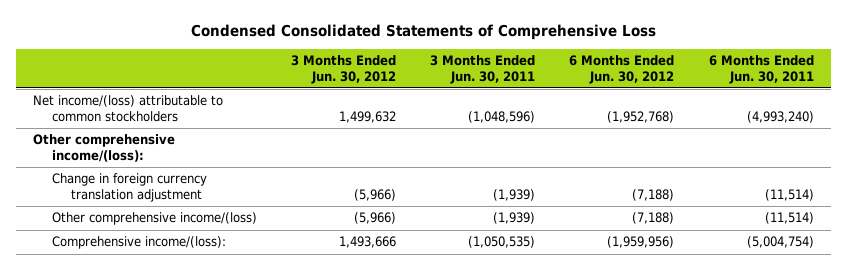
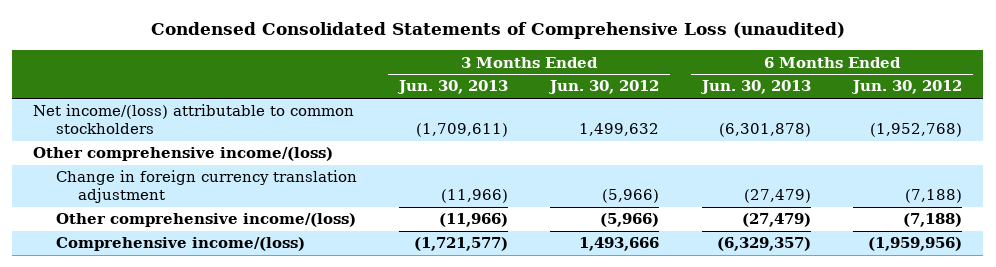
- Condensed Consolidated Statements of Comprehensive Loss
+ Condensed Consolidated Statements of Comprehensive Loss (unaudited)
- | 3 Months Ended Jun. 30, 2012 | 3 Months Ended Jun. 30, 2011 | 6 Months Ended Jun. 30, 2012 | 6 Months Ended Jun. 30, 2011
+ | 3 Months Ended Jun. 30, 2013 | 3 Months Ended Jun. 30, 2012 | 6 Months Ended Jun. 30, 2013 | 6 Months Ended Jun. 30, 2012
- Other comprehensive income/(loss):
+ Other comprehensive income/(loss)
- Comprehensive income/(loss): | 1,493,666 | (1,050,535) | (1,959,956) | (5,004,754)
+ Comprehensive income/(loss) | (1,721,577) | 1,493,666 | (6,329,357) | (1,959,956)

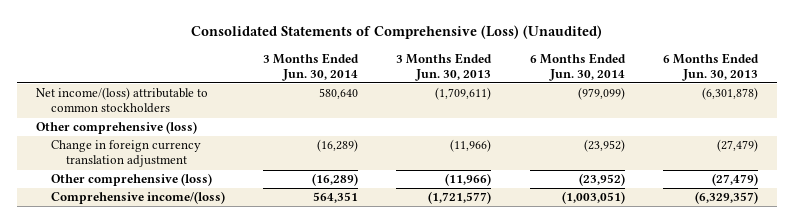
- Condensed Consolidated Statements of Comprehensive Loss (unaudited)
+ Consolidated Statements of Comprehensive (Loss) (Unaudited)
- | 3 Months Ended Jun. 30, 2013 | 3 Months Ended Jun. 30, 2012 | 6 Months Ended Jun. 30, 2013 | 6 Months Ended Jun. 30, 2012
+ | 3 Months Ended Jun. 30, 2014 | 3 Months Ended Jun. 30, 2013 | 6 Months Ended Jun. 30, 2014 | 6 Months Ended Jun. 30, 2013
- Other comprehensive income/(loss)
+ Other comprehensive (loss)
- Other comprehensive income/(loss) | (11,966) | (5,966) | (27,479) | (7,188)
+ Other comprehensive (loss) | (16,289) | (11,966) | (23,952) | (27,479)

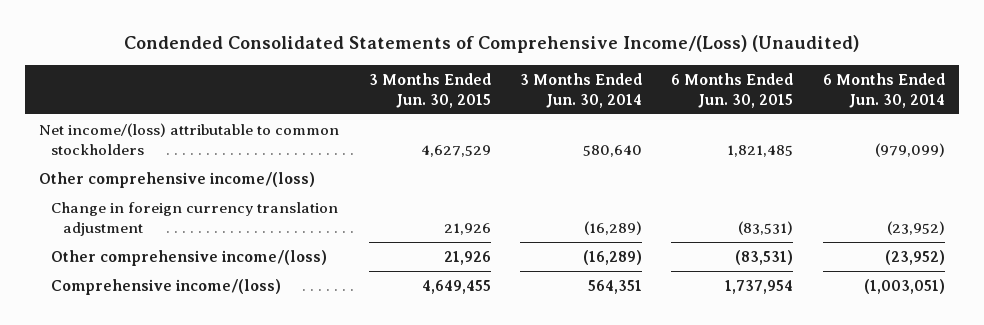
- Consolidated Statements of Comprehensive (Loss) (Unaudited)
+ Condended Consolidated Statements of Comprehensive Income/(Loss) (Unaudited)
- | 3 Months Ended Jun. 30, 2014 | 3 Months Ended Jun. 30, 2013 | 6 Months Ended Jun. 30, 2014 | 6 Months Ended Jun. 30, 2013
+ | 3 Months Ended Jun. 30, 2015 | 3 Months Ended Jun. 30, 2014 | 6 Months Ended Jun. 30, 2015 | 6 Months Ended Jun. 30, 2014
- Other comprehensive (loss)
+ Other comprehensive income/(loss)
- Other comprehensive (loss) | (16,289) | (11,966) | (23,952) | (27,479)
+ Other comprehensive income/(loss) | 21,926 | (16,289) | (83,531) | (23,952)

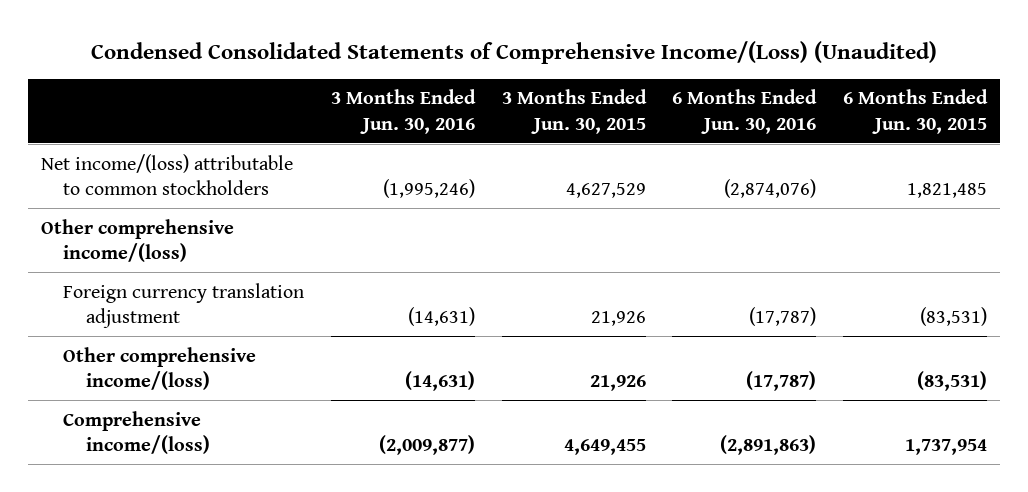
- Condended Consolidated Statements of Comprehensive Income/(Loss) (Unaudited)
+ Condensed Consolidated Statements of Comprehensive Income/(Loss) (Unaudited)
- | 3 Months Ended Jun. 30, 2015 | 3 Months Ended Jun. 30, 2014 | 6 Months Ended Jun. 30, 2015 | 6 Months Ended Jun. 30, 2014
+ | 3 Months Ended Jun. 30, 2016 | 3 Months Ended Jun. 30, 2015 | 6 Months Ended Jun. 30, 2016 | 6 Months Ended Jun. 30, 2015
- Change in foreign currency translation adjustment | 21,926 | (16,289) | (83,531) | (23,952)
+ Foreign currency translation adjustment | (14,631) | 21,926 | (17,787) | (83,531)

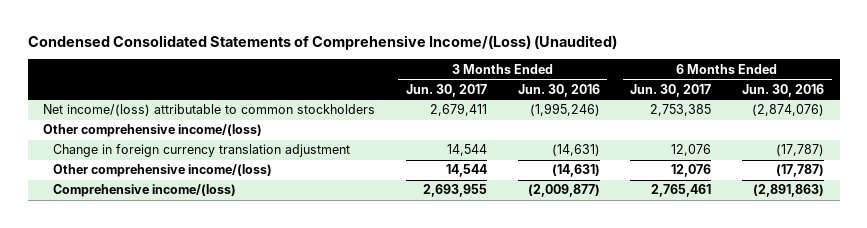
- | 3 Months Ended Jun. 30, 2016 | 3 Months Ended Jun. 30, 2015 | 6 Months Ended Jun. 30, 2016 | 6 Months Ended Jun. 30, 2015
+ | 3 Months Ended Jun. 30, 2017 | 3 Months Ended Jun. 30, 2016 | 6 Months Ended Jun. 30, 2017 | 6 Months Ended Jun. 30, 2016
- Foreign currency translation adjustment | (14,631) | 21,926 | (17,787) | (83,531)
+ Change in foreign currency translation adjustment | 14,544 | (14,631) | 12,076 | (17,787)

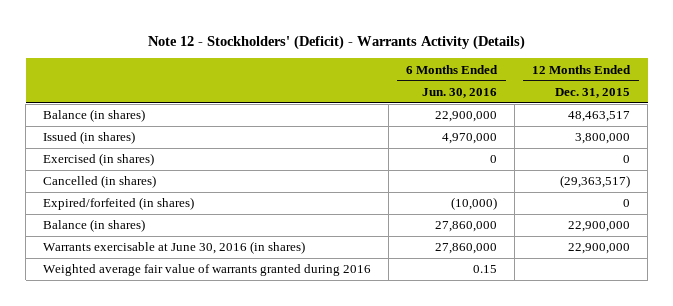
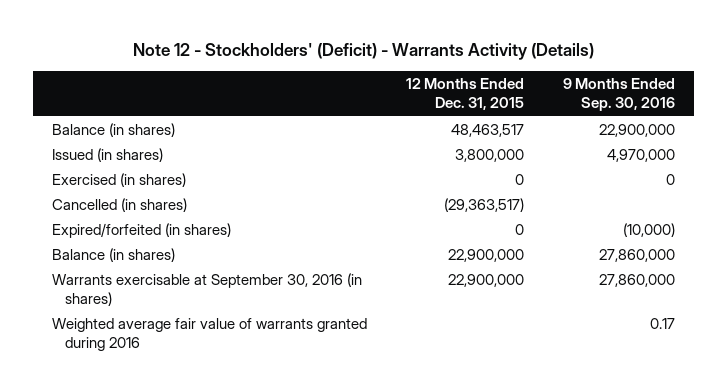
- | 6 Months Ended Jun. 30, 2016 | 12 Months Ended Dec. 31, 2015
+ | 12 Months Ended Dec. 31, 2015 | 9 Months Ended Sep. 30, 2016
- Warrants exercisable at June 30, 2016 (in shares) | 27,860,000 | 22,900,000
+ Warrants exercisable at September 30, 2016 (in shares) | 22,900,000 | 27,860,000

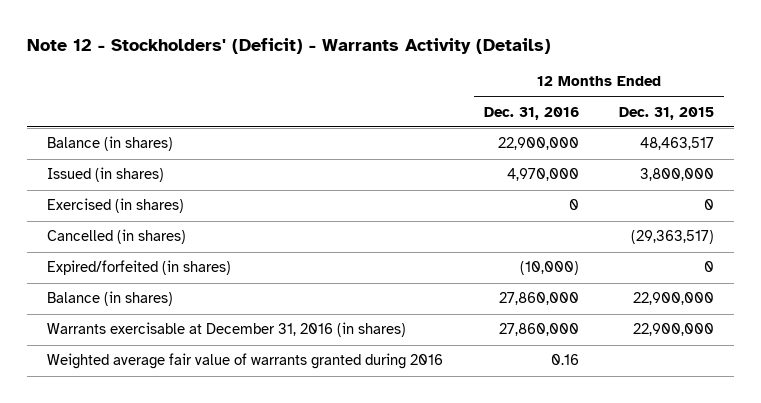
- | 12 Months Ended Dec. 31, 2015 | 9 Months Ended Sep. 30, 2016
+ | 12 Months Ended Dec. 31, 2016 | 12 Months Ended Dec. 31, 2015
- Warrants exercisable at September 30, 2016 (in shares) | 22,900,000 | 27,860,000
+ Warrants exercisable at December 31, 2016 (in shares) | 27,860,000 | 22,900,000

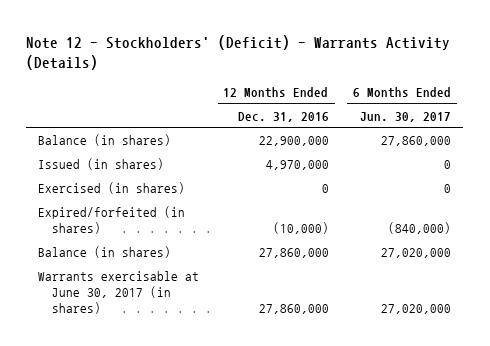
- | 12 Months Ended Dec. 31, 2016 | 12 Months Ended Dec. 31, 2015
+ | 12 Months Ended Dec. 31, 2016 | 6 Months Ended Jun. 30, 2017
- Cancelled (in shares) | | (29,363,517)
- Warrants exercisable at December 31, 2016 (in shares) | 27,860,000 | 22,900,000
- Weighted average fair value of warrants granted during 2016 | 0.16 |
+ Warrants exercisable at June 30, 2017 (in shares) | 27,860,000 | 27,020,000

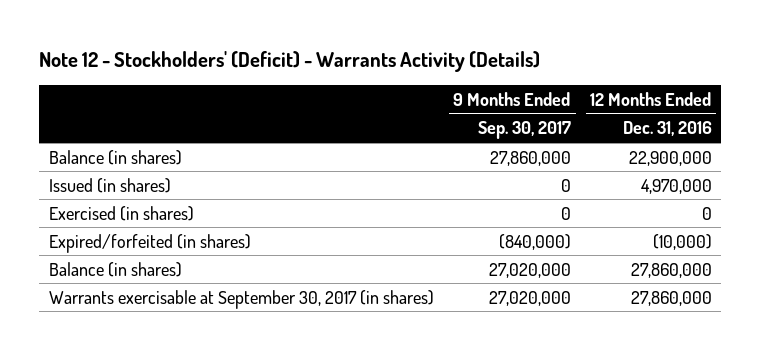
- | 12 Months Ended Dec. 31, 2016 | 6 Months Ended Jun. 30, 2017
+ | 9 Months Ended Sep. 30, 2017 | 12 Months Ended Dec. 31, 2016
- Warrants exercisable at June 30, 2017 (in shares) | 27,860,000 | 27,020,000
+ Warrants exercisable at September 30, 2017 (in shares) | 27,020,000 | 27,860,000

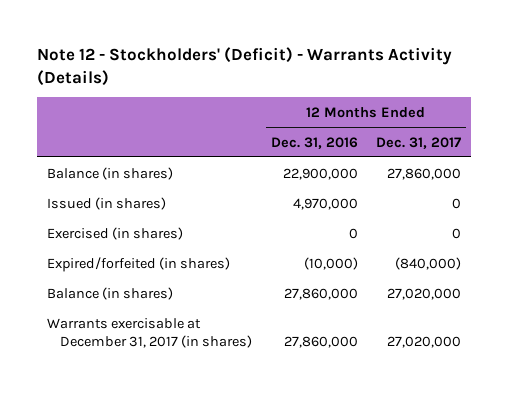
- | 9 Months Ended Sep. 30, 2017 | 12 Months Ended Dec. 31, 2016
+ | 12 Months Ended Dec. 31, 2016 | 12 Months Ended Dec. 31, 2017
- Warrants exercisable at September 30, 2017 (in shares) | 27,020,000 | 27,860,000
+ Warrants exercisable at December 31, 2017 (in shares) | 27,860,000 | 27,020,000

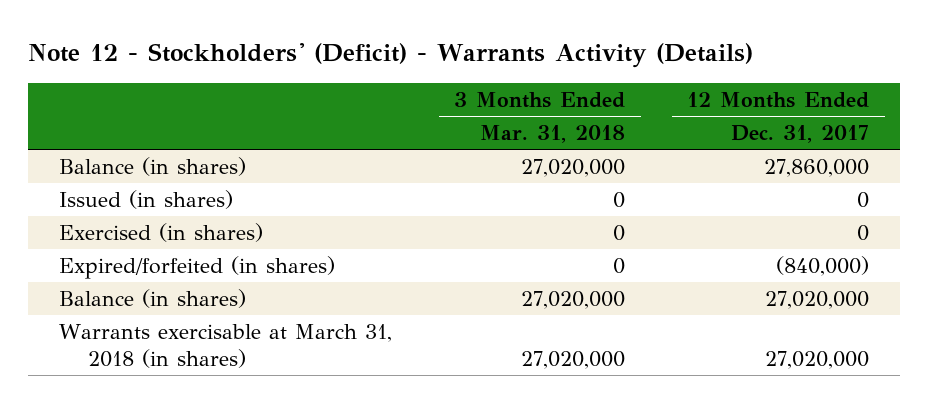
- | 12 Months Ended Dec. 31, 2016 | 12 Months Ended Dec. 31, 2017
+ | 3 Months Ended Mar. 31, 2018 | 12 Months Ended Dec. 31, 2017
- Warrants exercisable at December 31, 2017 (in shares) | 27,860,000 | 27,020,000
+ Warrants exercisable at March 31, 2018 (in shares) | 27,020,000 | 27,020,000

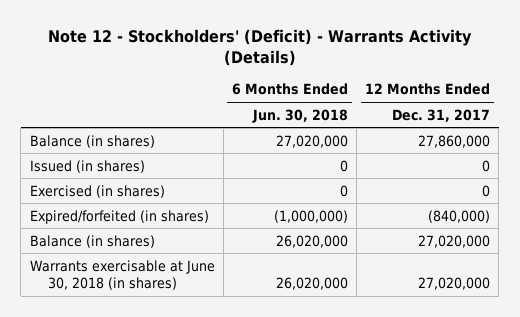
- | 3 Months Ended Mar. 31, 2018 | 12 Months Ended Dec. 31, 2017
+ | 6 Months Ended Jun. 30, 2018 | 12 Months Ended Dec. 31, 2017
- Warrants exercisable at March 31, 2018 (in shares) | 27,020,000 | 27,020,000
+ Warrants exercisable at June 30, 2018 (in shares) | 26,020,000 | 27,020,000

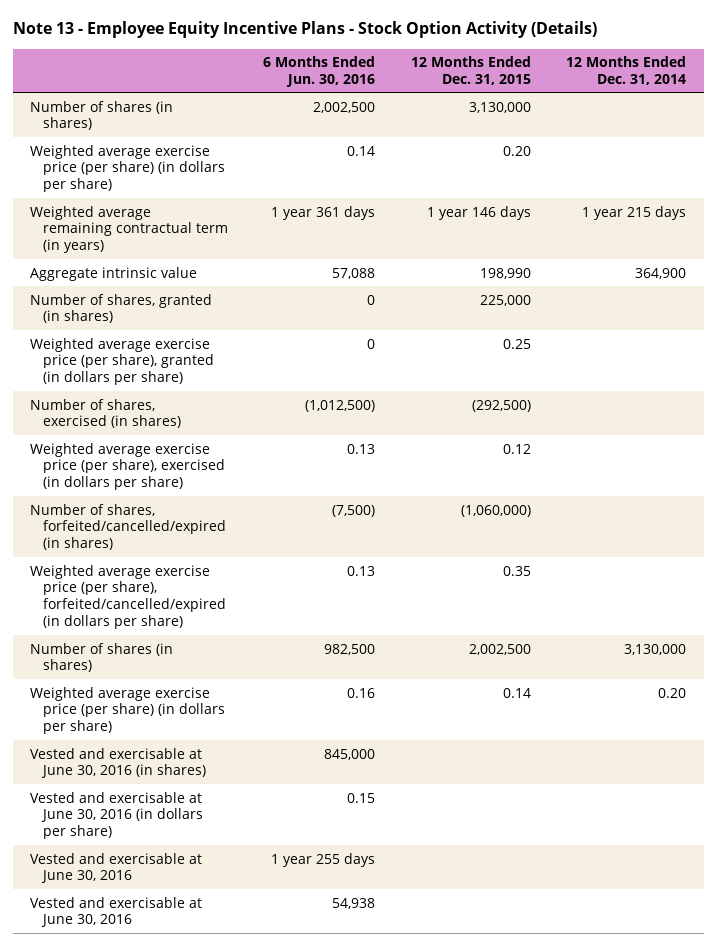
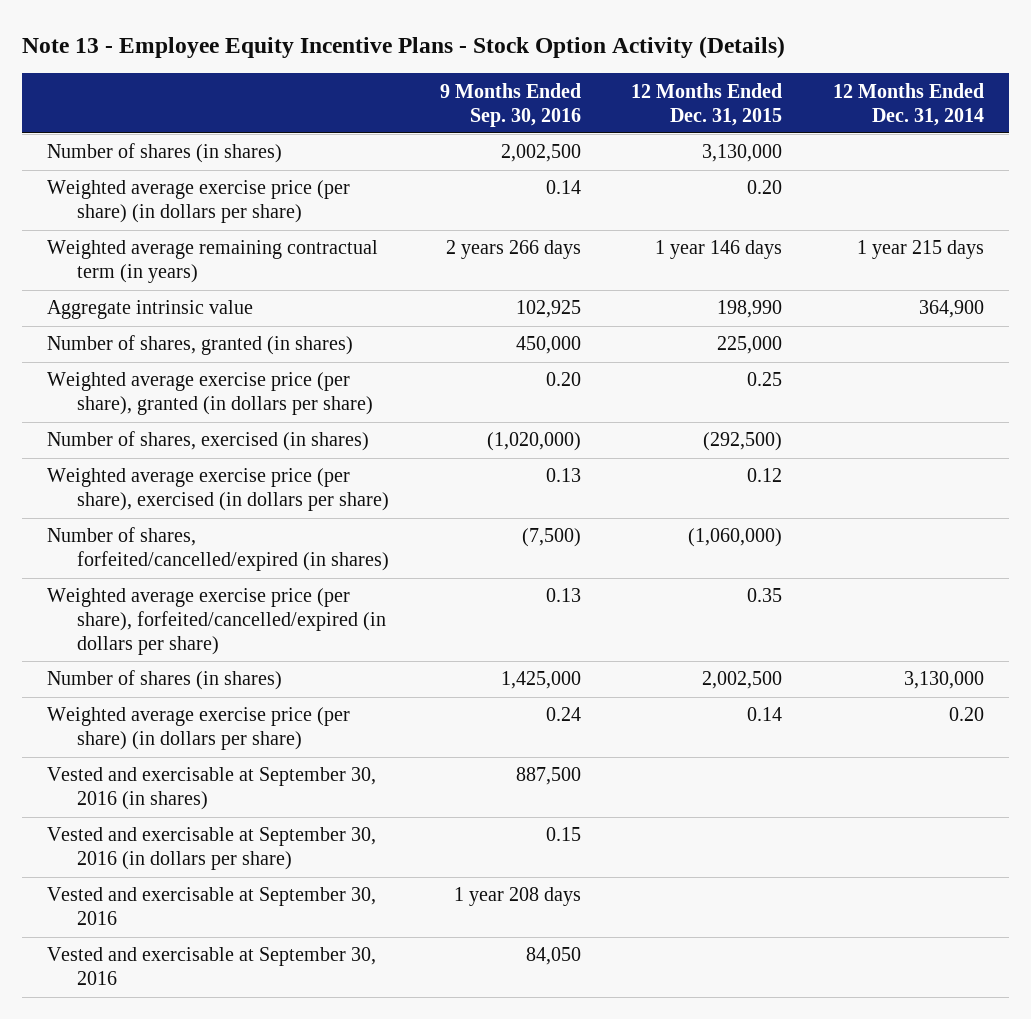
- | 6 Months Ended Jun. 30, 2016 | 12 Months Ended Dec. 31, 2015 | 12 Months Ended Dec. 31, 2014
+ | 9 Months Ended Sep. 30, 2016 | 12 Months Ended Dec. 31, 2015 | 12 Months Ended Dec. 31, 2014
- Vested and exercisable at June 30, 2016 (in shares) | 845,000 | |
- Vested and exercisable at June 30, 2016 (in dollars per share) | 0.15 | |
- Vested and exercisable at June 30, 2016 | 1 year 255 days | |
- Vested and exercisable at June 30, 2016 | 54,938 | |
+ Vested and exercisable at September 30, 2016 (in shares) | 887,500 | |
+ Vested and exercisable at September 30, 2016 (in dollars per share) | 0.15 | |
+ Vested and exercisable at September 30, 2016 | 1 year 208 days | |
+ Vested and exercisable at September 30, 2016 | 84,050 | |

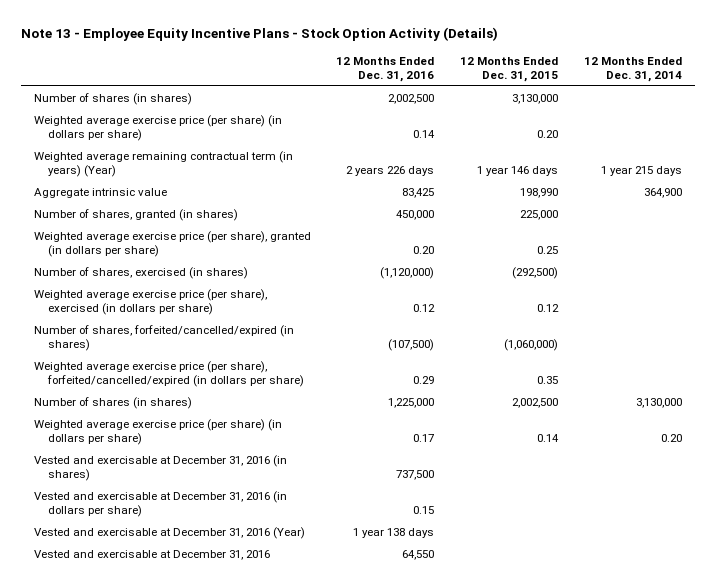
- | 9 Months Ended Sep. 30, 2016 | 12 Months Ended Dec. 31, 2015 | 12 Months Ended Dec. 31, 2014
+ | 12 Months Ended Dec. 31, 2016 | 12 Months Ended Dec. 31, 2015 | 12 Months Ended Dec. 31, 2014
- Weighted average remaining contractual term (in years) | 2 years 266 days | 1 year 146 days | 1 year 215 days
+ Weighted average remaining contractual term (in years) (Year) | 2 years 226 days | 1 year 146 days | 1 year 215 days
- Vested and exercisable at September 30, 2016 (in shares) | 887,500 | |
- Vested and exercisable at September 30, 2016 (in dollars per share) | 0.15 | |
- Vested and exercisable at September 30, 2016 | 1 year 208 days | |
- Vested and exercisable at September 30, 2016 | 84,050 | |
+ Vested and exercisable at December 31, 2016 (in shares) | 737,500 | |
+ Vested and exercisable at December 31, 2016 (in dollars per share) | 0.15 | |
+ Vested and exercisable at December 31, 2016 (Year) | 1 year 138 days | |
+ Vested and exercisable at December 31, 2016 | 64,550 | |

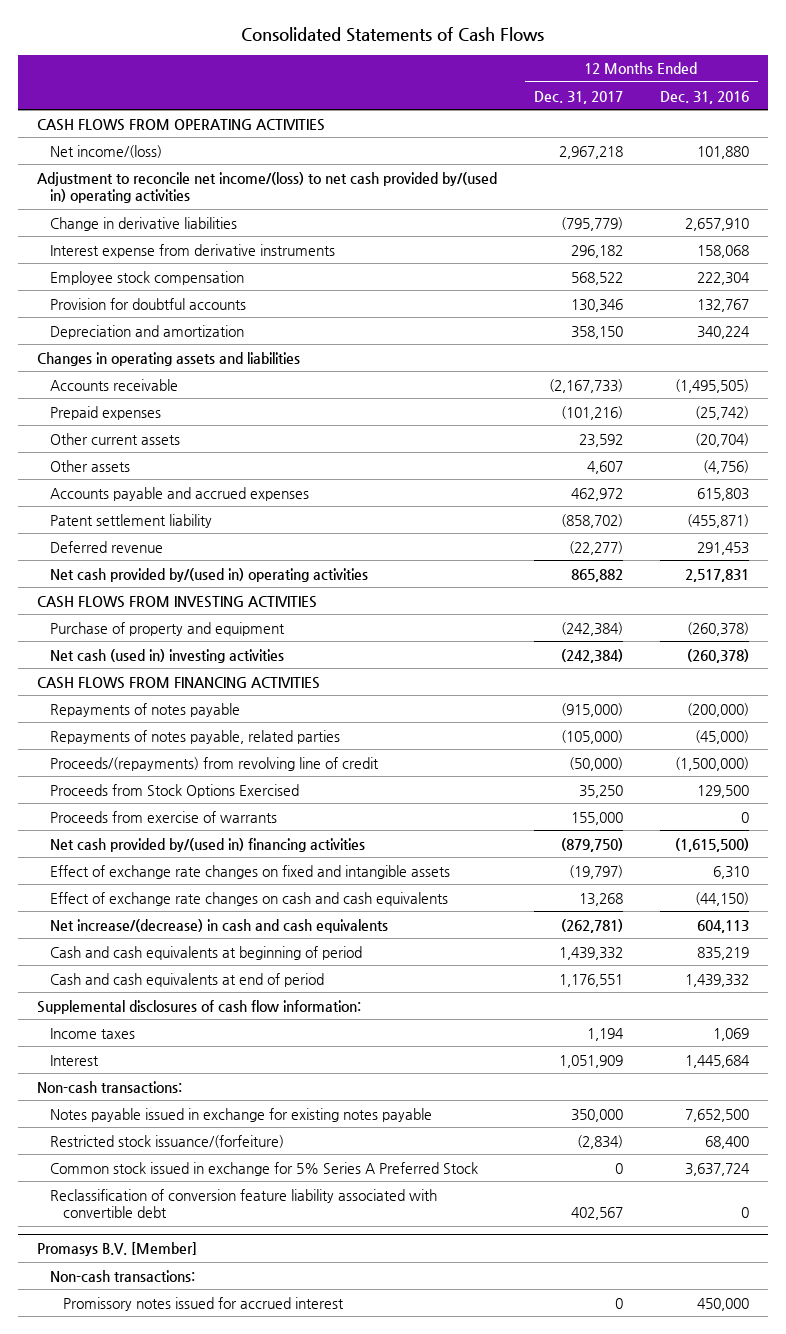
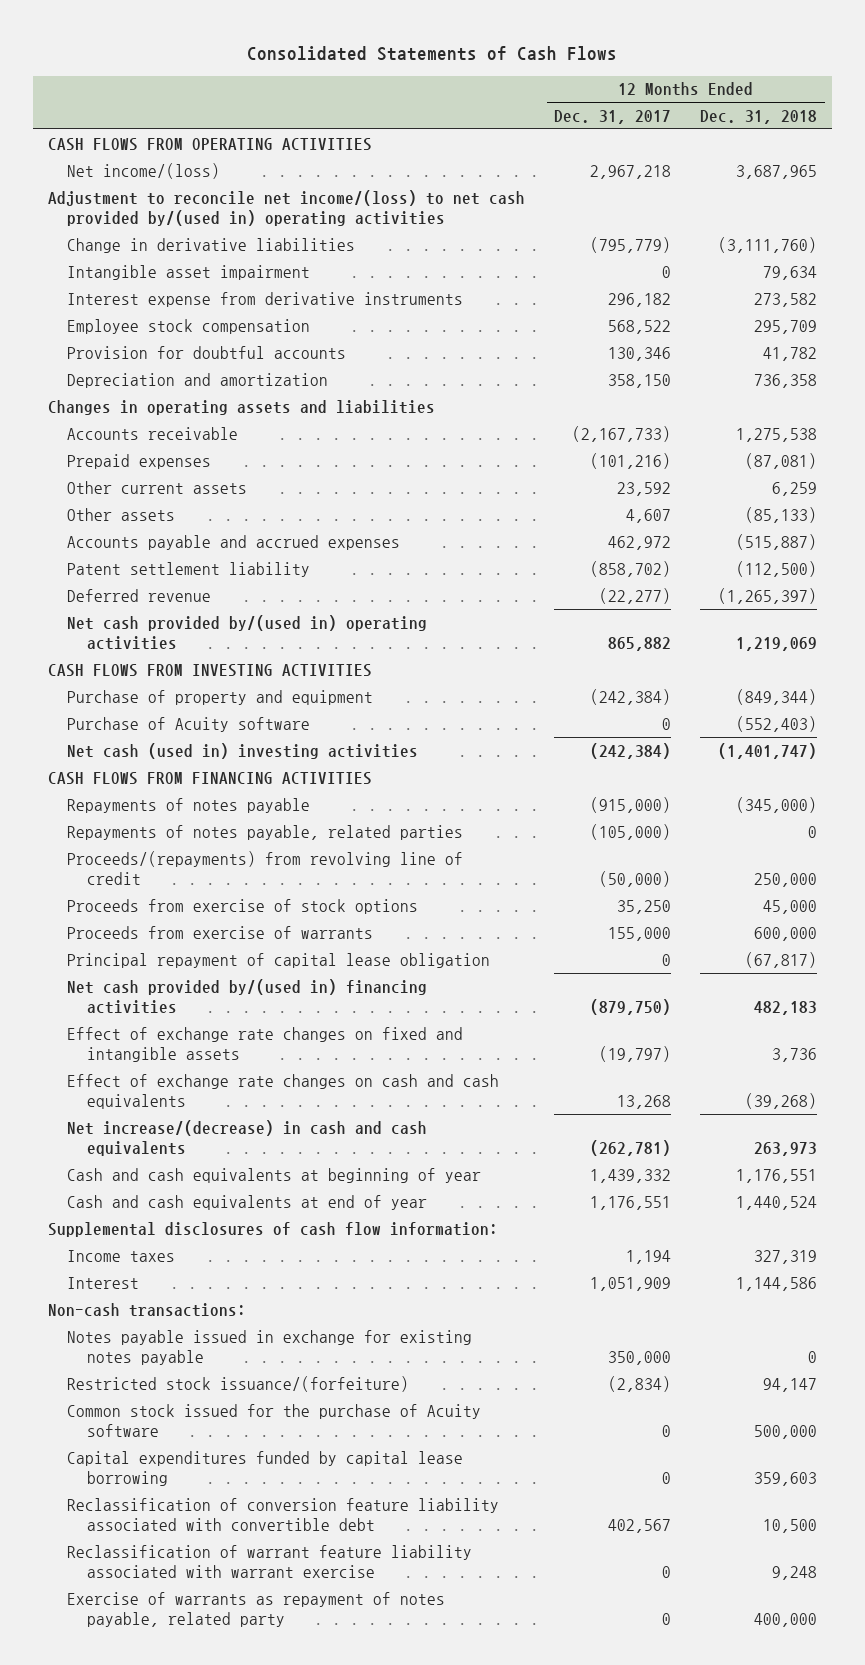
- | 12 Months Ended Dec. 31, 2017 | 12 Months Ended Dec. 31, 2016
+ | 12 Months Ended Dec. 31, 2017 | 12 Months Ended Dec. 31, 2018
+ Intangible asset impairment | 0 | 79,634
+ Purchase of Acuity software | 0 | (552,403)
- Proceeds from Stock Options Exercised | 35,250 | 129,500
+ Proceeds from exercise of stock options | 35,250 | 45,000
+ Principal repayment of capital lease obligation | 0 | (67,817)
- Cash and cash equivalents at beginning of period | 1,439,332 | 835,219
- Cash and cash equivalents at end of period | 1,176,551 | 1,439,332
+ Cash and cash equivalents at beginning of year | 1,439,332 | 1,176,551
+ Cash and cash equivalents at end of year | 1,176,551 | 1,440,524
- Common stock issued in exchange for 5% Series A Preferred Stock | 0 | 3,637,724
+ Common stock issued for the purchase of Acuity software | 0 | 500,000
+ Capital expenditures funded by capital lease borrowing | 0 | 359,603
- Promasys B.V. [Member]
- Non-cash transactions:
- Promissory notes issued for accrued interest | 0 | 450,000
+ Reclassification of warrant feature liability associated with warrant exercise | 0 | 9,248
+ Exercise of warrants as repayment of notes payable, related party | 0 | 400,000

